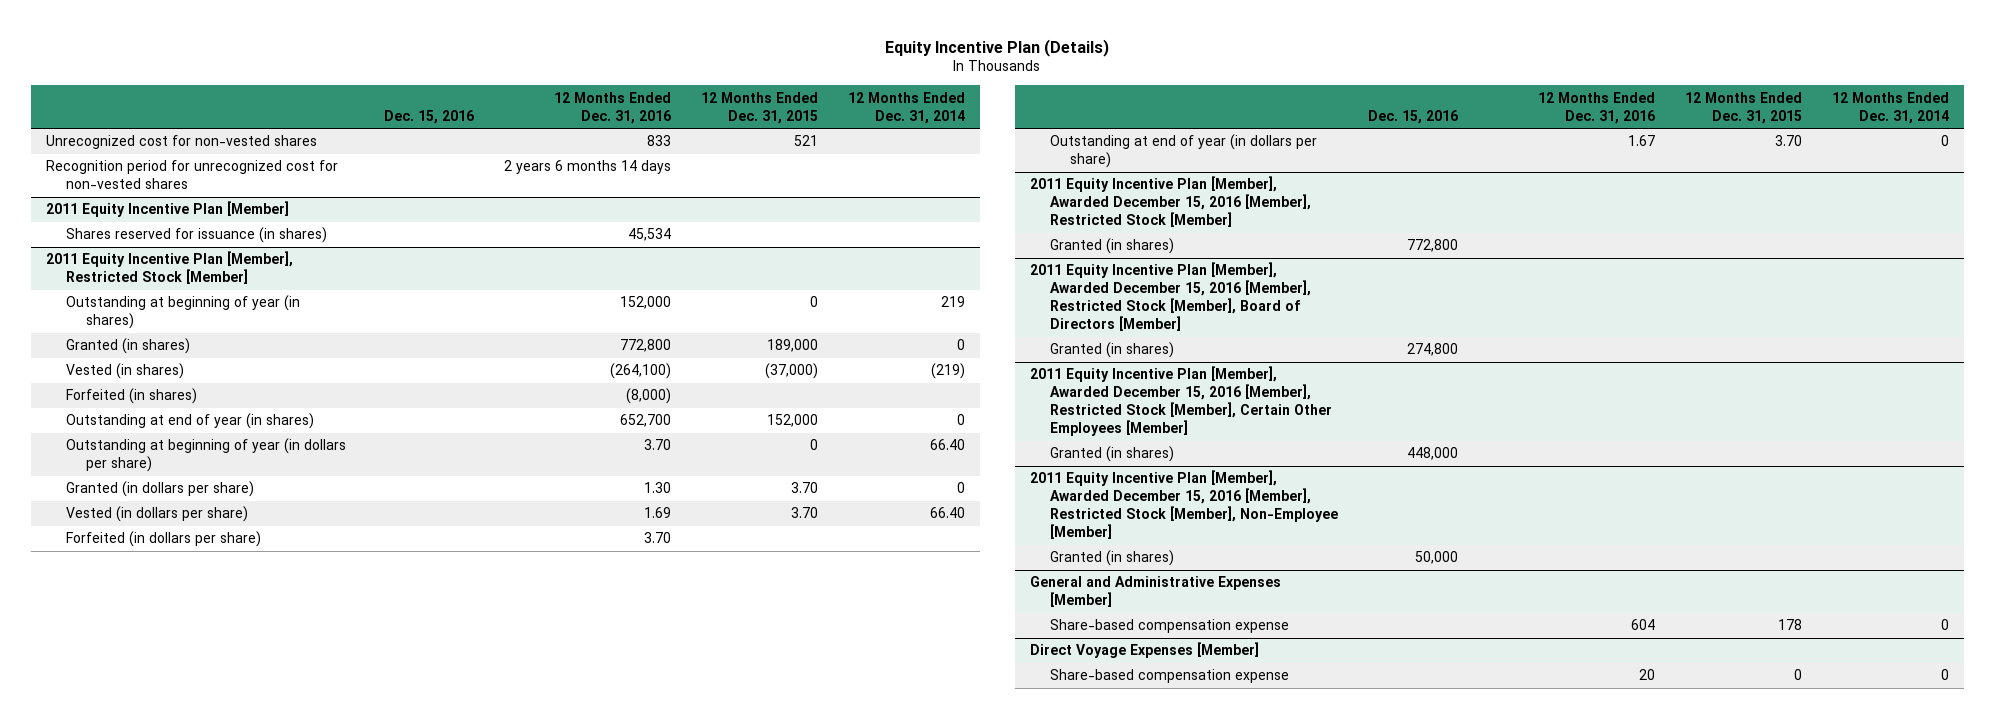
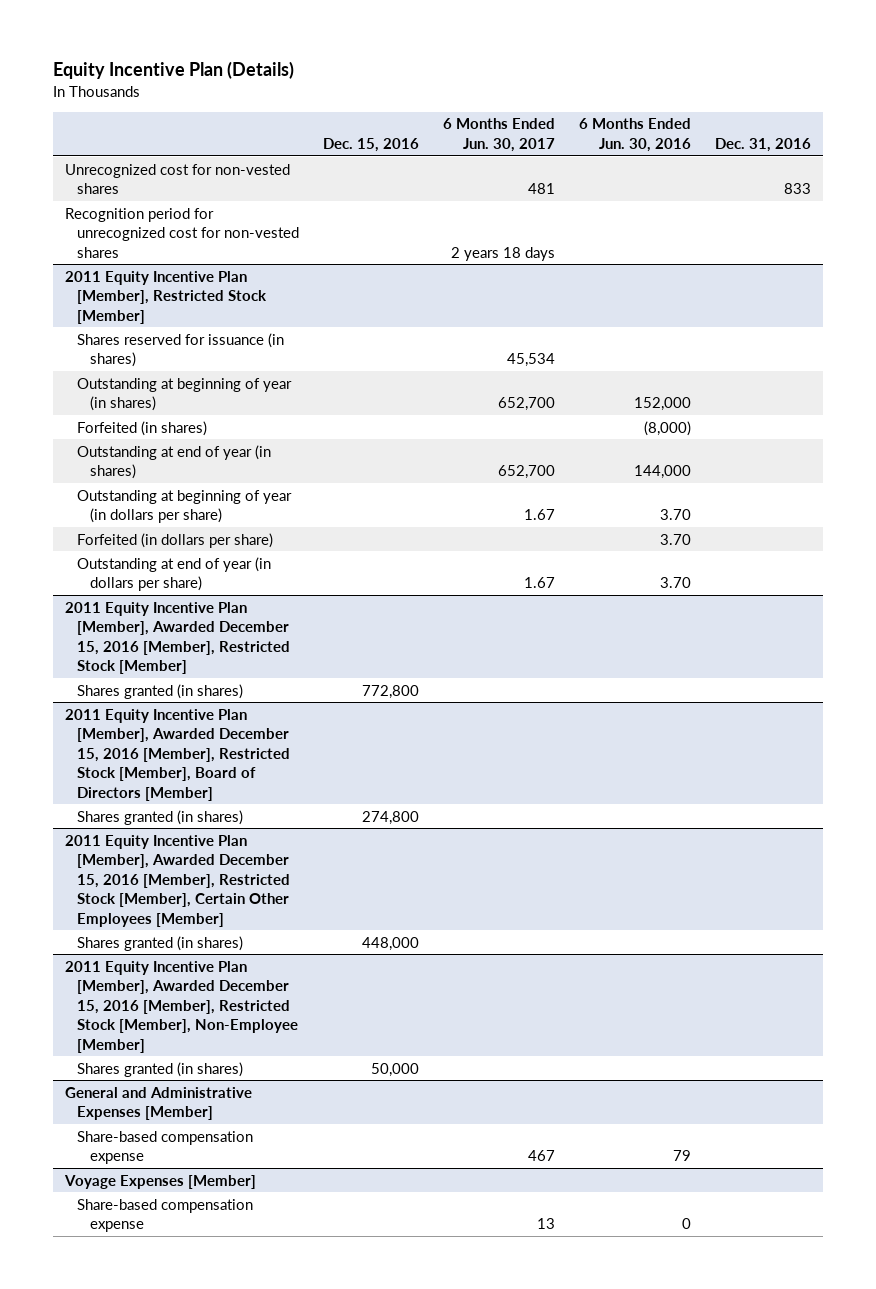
- | Dec. 15, 2016 | 12 Months Ended Dec. 31, 2016 | 12 Months Ended Dec. 31, 2015 | 12 Months Ended Dec. 31, 2014
+ | Dec. 15, 2016 | 6 Months Ended Jun. 30, 2017 | 6 Months Ended Jun. 30, 2016 | Dec. 31, 2016
- 2011 Equity Incentive Plan [Member]
- Shares reserved for issuance (in shares) | | 45,534 | |
@ 2011 Equity Incentive Plan [Member], Restricted Stock [Member]
+ Shares reserved for issuance (in shares) | | 45,534 | |
- Granted (in shares) | | 772,800 | 189,000 | 0
- Vested (in shares) | | (264,100) | (37,000) | (219)
- Granted (in dollars per share) | | 1.30 | 3.70 | 0
- Vested (in dollars per share) | | 1.69 | 3.70 | 66.40
@ 2011 Equity Incentive Plan [Member], Awarded December 15, 2016 [Member], Restricted Stock [Member]
- Granted (in shares) | 772,800 | | |
+ Shares granted (in shares) | 772,800 | | |
@ 2011 Equity Incentive Plan [Member], Awarded December 15, 2016 [Member], Restricted Stock [Member], Board of Directors [Member]
- Granted (in shares) | 274,800 | | |
+ Shares granted (in shares) | 274,800 | | |
@ 2011 Equity Incentive Plan [Member], Awarded December 15, 2016 [Member], Restricted Stock [Member], Certain Other Employees [Member]
- Granted (in shares) | 448,000 | | |
+ Shares granted (in shares) | 448,000 | | |
@ 2011 Equity Incentive Plan [Member], Awarded December 15, 2016 [Member], Restricted Stock [Member], Non-Employee [Member]
- Granted (in shares) | 50,000 | | |
+ Shares granted (in shares) | 50,000 | | |
- Direct Voyage Expenses [Member]
- Share-based compensation expense | | 20 | 0 | 0
+ Voyage Expenses [Member]
+ Share-based compensation expense | | 13 | 0 |

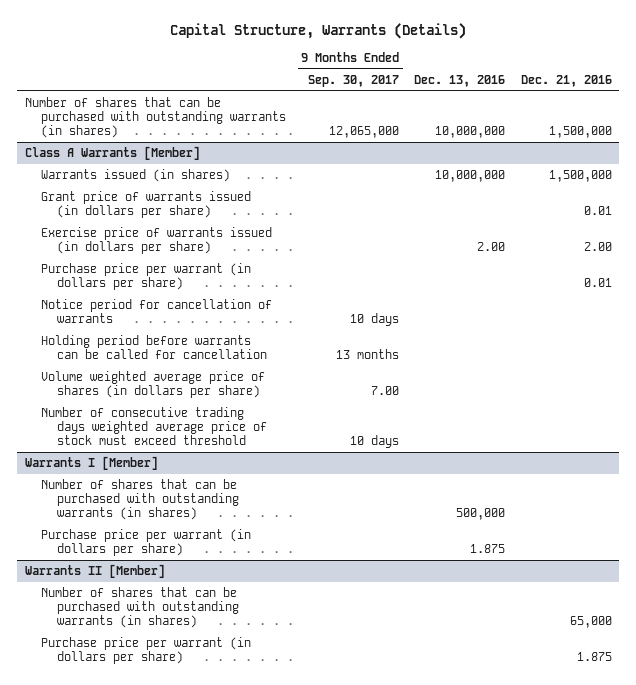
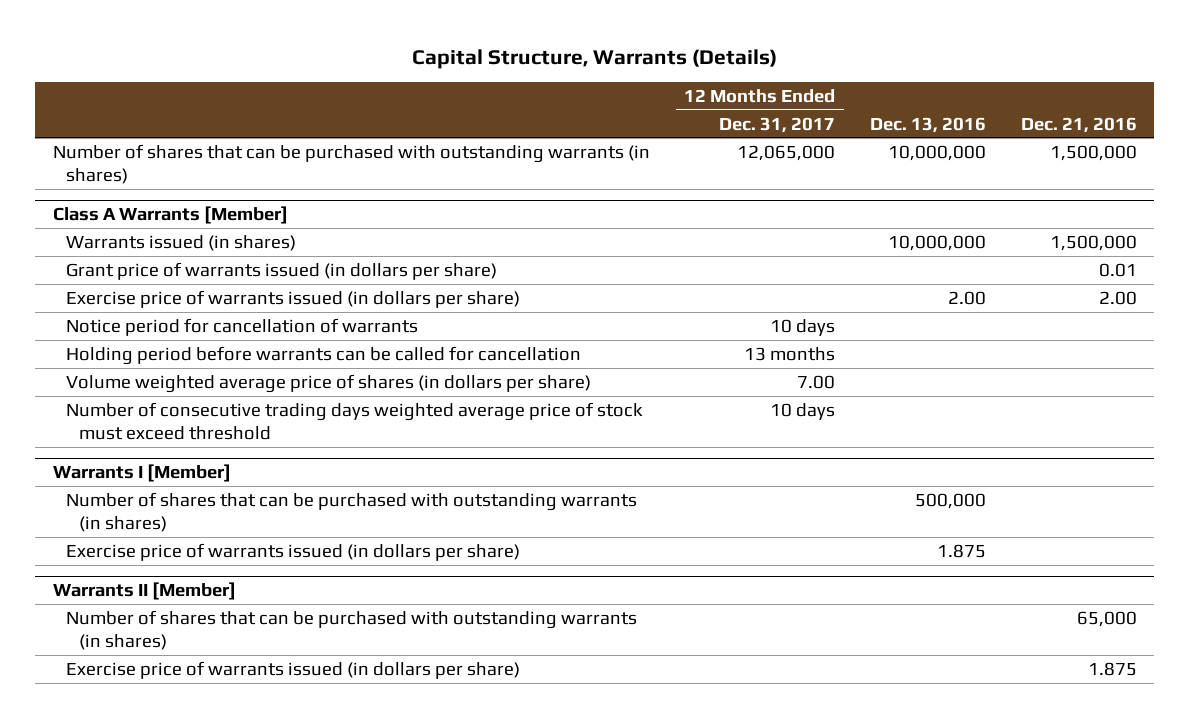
- | 9 Months Ended Sep. 30, 2017 | Dec. 13, 2016 | Dec. 21, 2016
+ | 12 Months Ended Dec. 31, 2017 | Dec. 13, 2016 | Dec. 21, 2016
@ Class A Warrants [Member]
- Purchase price per warrant (in dollars per share) | | | 0.01
@ Warrants I [Member]
- Purchase price per warrant (in dollars per share) | | 1.875 |
+ Exercise price of warrants issued (in dollars per share) | | 1.875 |
@ Warrants II [Member]
- Purchase price per warrant (in dollars per share) | | | 1.875
+ Exercise price of warrants issued (in dollars per share) | | | 1.875

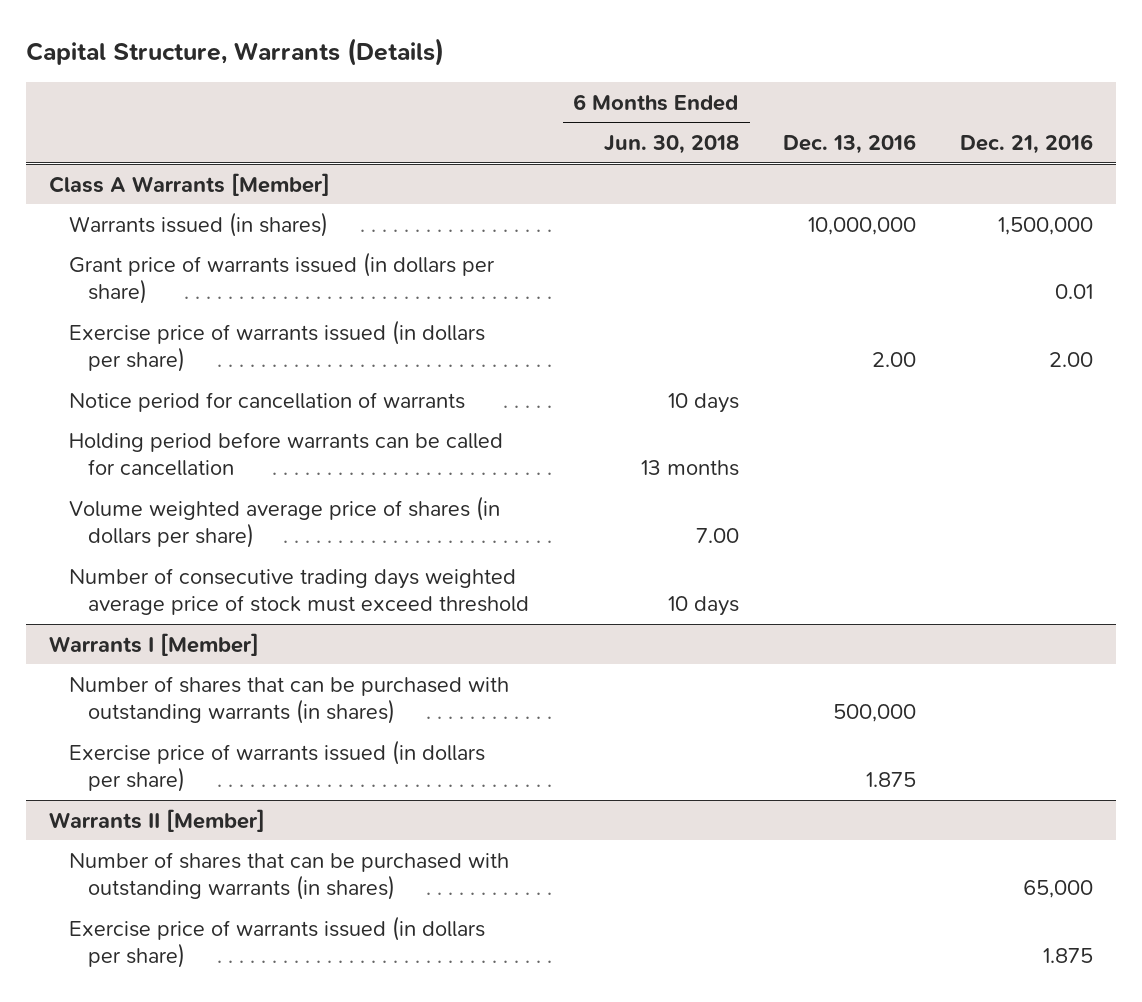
- | 12 Months Ended Dec. 31, 2017 | Dec. 13, 2016 | Dec. 21, 2016
+ | 6 Months Ended Jun. 30, 2018 | Dec. 13, 2016 | Dec. 21, 2016
- Number of shares that can be purchased with outstanding warrants (in shares) | 12,065,000 | 10,000,000 | 1,500,000

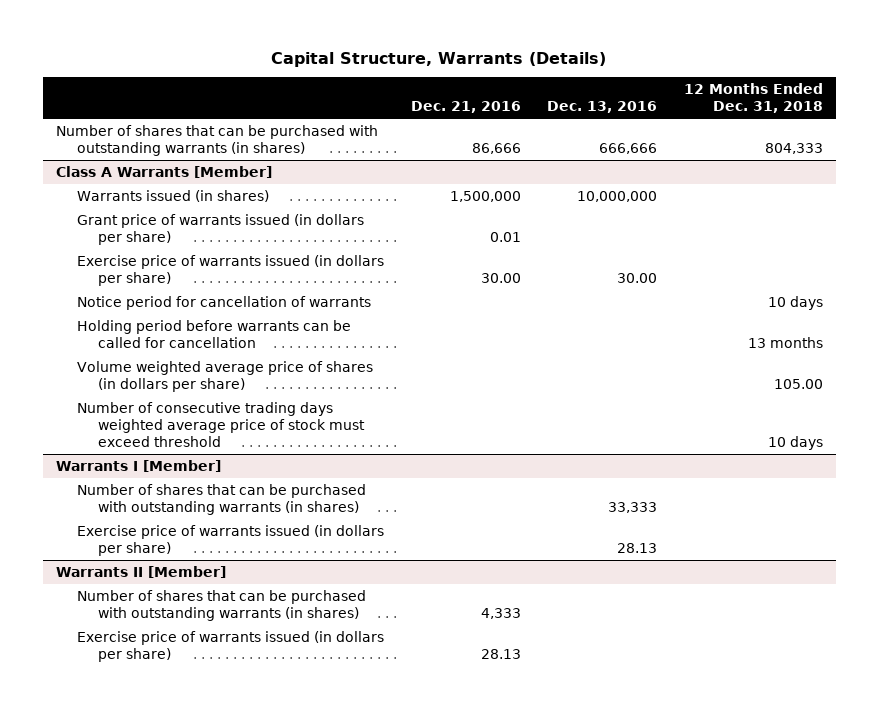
- | 6 Months Ended Jun. 30, 2018 | Dec. 13, 2016 | Dec. 21, 2016
+ | Dec. 21, 2016 | Dec. 13, 2016 | 12 Months Ended Dec. 31, 2018
+ Number of shares that can be purchased with outstanding warrants (in shares) | 86,666 | 666,666 | 804,333
@ Class A Warrants [Member]
- Exercise price of warrants issued (in dollars per share) | | 2.00 | 2.00
+ Exercise price of warrants issued (in dollars per share) | 30.00 | 30.00 |
@ Warrants I [Member]
- Number of shares that can be purchased with outstanding warrants (in shares) | | 500,000 |
- Exercise price of warrants issued (in dollars per share) | | 1.875 |
+ Number of shares that can be purchased with outstanding warrants (in shares) | | 33,333 |
+ Exercise price of warrants issued (in dollars per share) | | 28.13 |
@ Warrants II [Member]
- Number of shares that can be purchased with outstanding warrants (in shares) | | | 65,000
- Exercise price of warrants issued (in dollars per share) | | | 1.875
+ Number of shares that can be purchased with outstanding warrants (in shares) | 4,333 | |
+ Exercise price of warrants issued (in dollars per share) | 28.13 | |

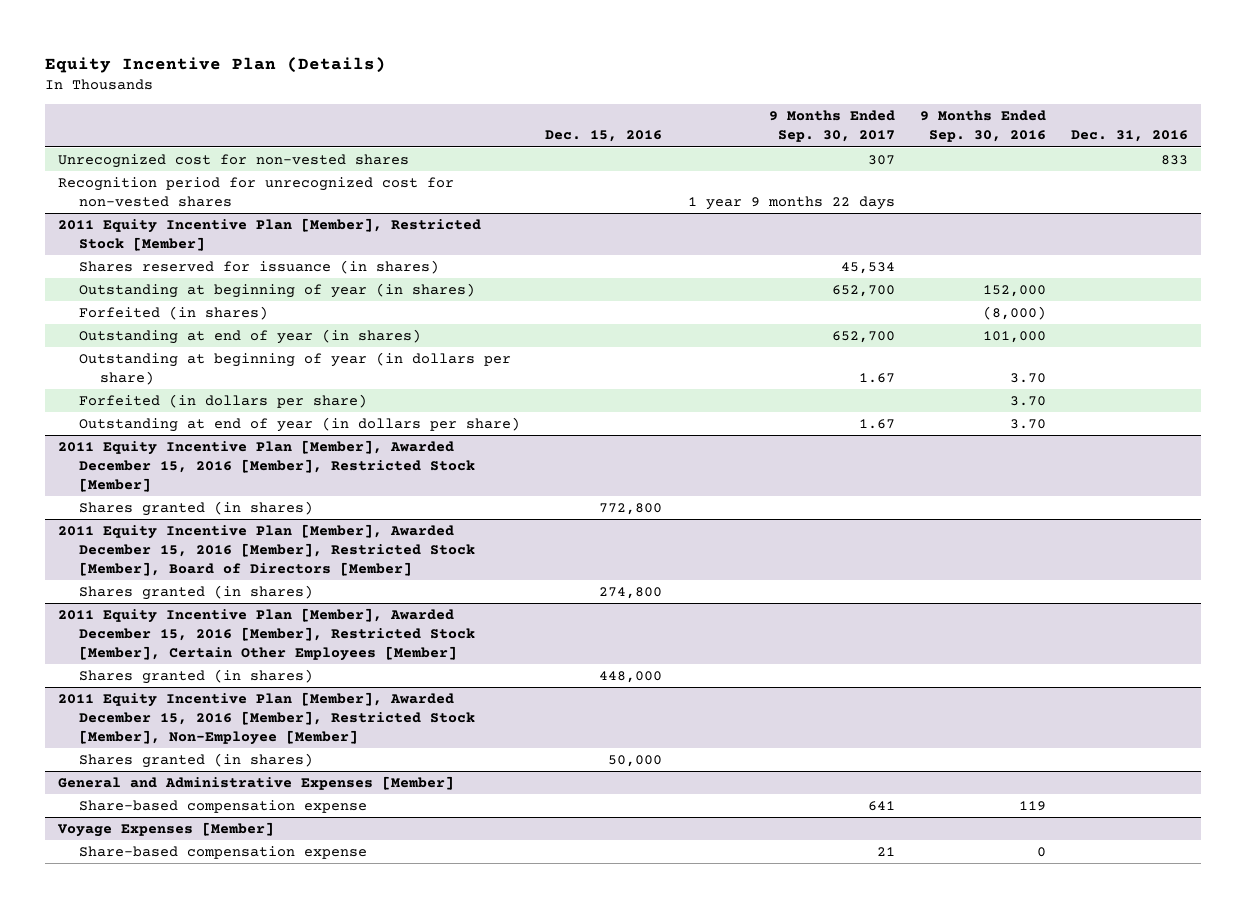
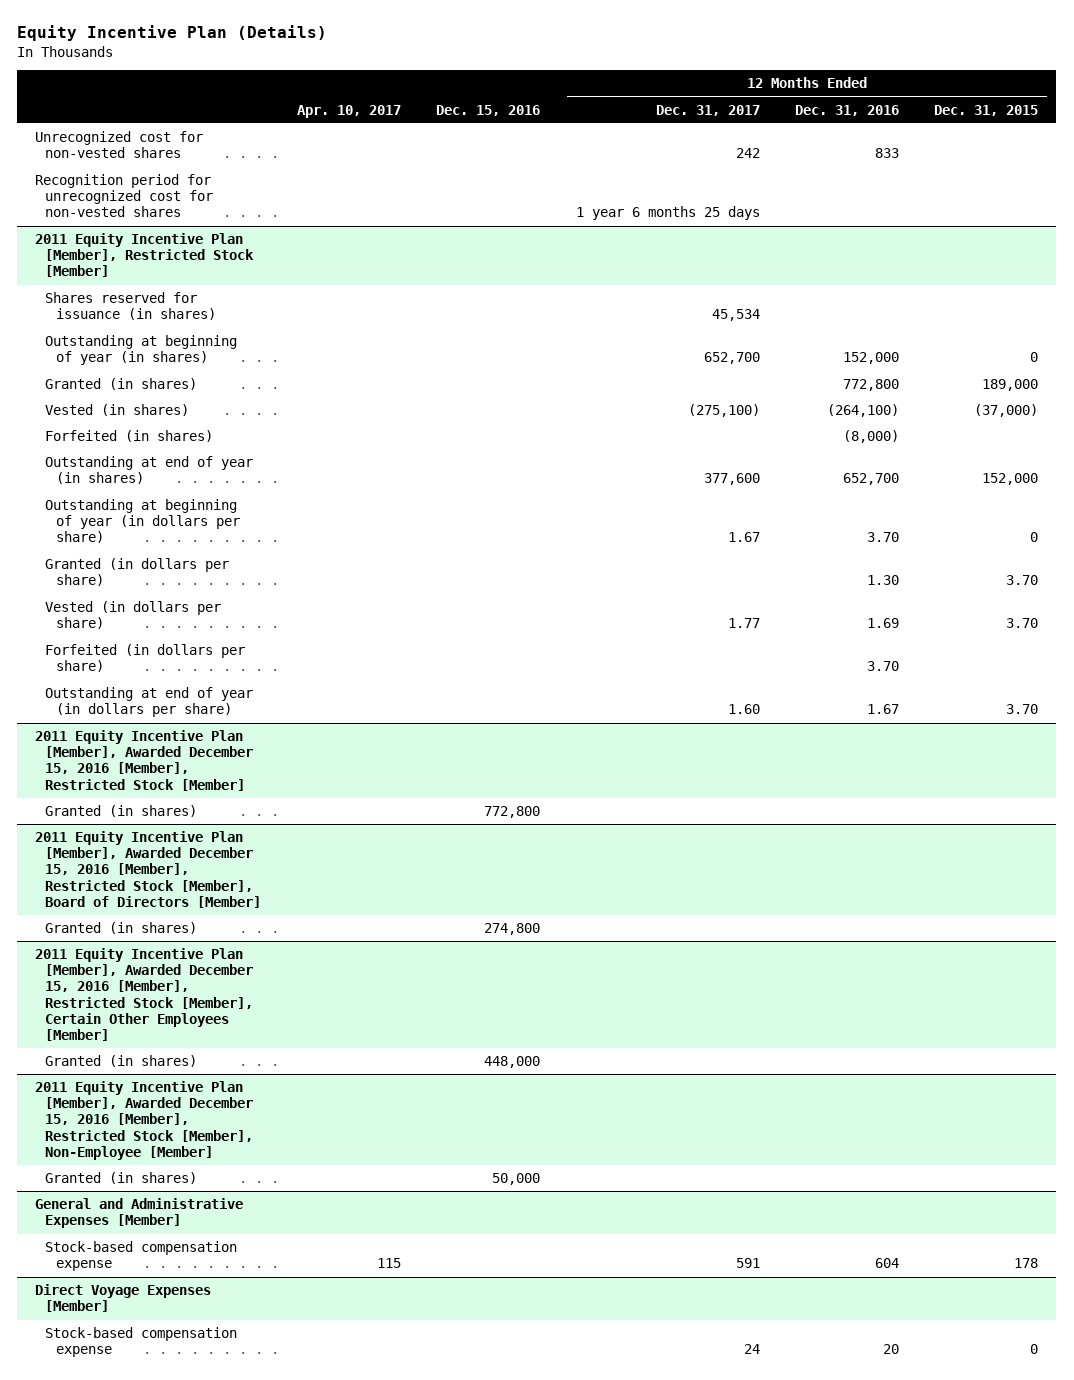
- | Dec. 15, 2016 | 9 Months Ended Sep. 30, 2017 | 9 Months Ended Sep. 30, 2016 | Dec. 31, 2016
+ | Apr. 10, 2017 | Dec. 15, 2016 | 12 Months Ended Dec. 31, 2017 | 12 Months Ended Dec. 31, 2016 | 12 Months Ended Dec. 31, 2015
@ 2011 Equity Incentive Plan [Member], Restricted Stock [Member]
+ Granted (in shares) | | | | 772,800 | 189,000
+ Vested (in shares) | | | (275,100) | (264,100) | (37,000)
+ Granted (in dollars per share) | | | | 1.30 | 3.70
+ Vested (in dollars per share) | | | 1.77 | 1.69 | 3.70
@ 2011 Equity Incentive Plan [Member], Awarded December 15, 2016 [Member], Restricted Stock [Member]
- Shares granted (in shares) | 772,800 | | |
+ Granted (in shares) | | 772,800 | | |
@ 2011 Equity Incentive Plan [Member], Awarded December 15, 2016 [Member], Restricted Stock [Member], Board of Directors [Member]
- Shares granted (in shares) | 274,800 | | |
+ Granted (in shares) | | 274,800 | | |
@ 2011 Equity Incentive Plan [Member], Awarded December 15, 2016 [Member], Restricted Stock [Member], Certain Other Employees [Member]
- Shares granted (in shares) | 448,000 | | |
+ Granted (in shares) | | 448,000 | | |
@ 2011 Equity Incentive Plan [Member], Awarded December 15, 2016 [Member], Restricted Stock [Member], Non-Employee [Member]
- Shares granted (in shares) | 50,000 | | |
+ Granted (in shares) | | 50,000 | | |
@ General and Administrative Expenses [Member]
- Share-based compensation expense | | 641 | 119 |
- Voyage Expenses [Member]
- Share-based compensation expense | | 21 | 0 |
@ General and Administrative Expenses [Member]
+ Stock-based compensation expense | 115 | | 591 | 604 | 178
+ Direct Voyage Expenses [Member]
+ Stock-based compensation expense | | | 24 | 20 | 0

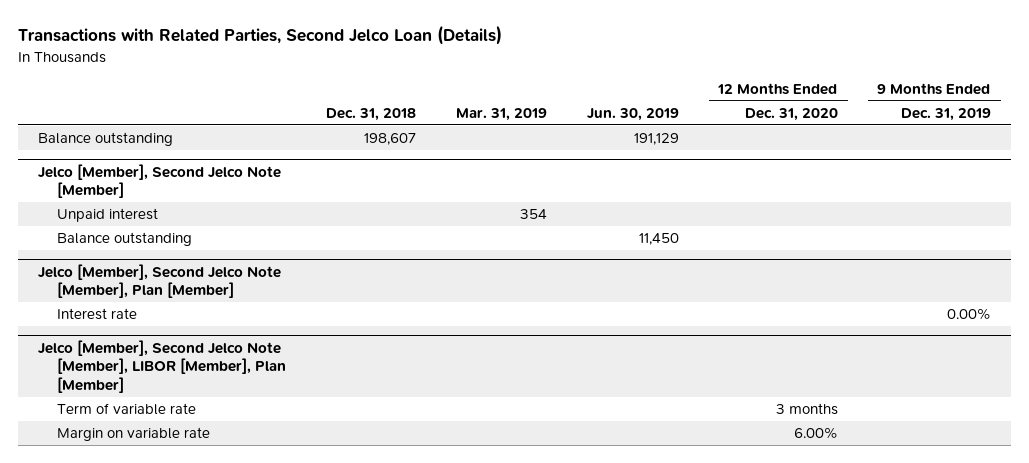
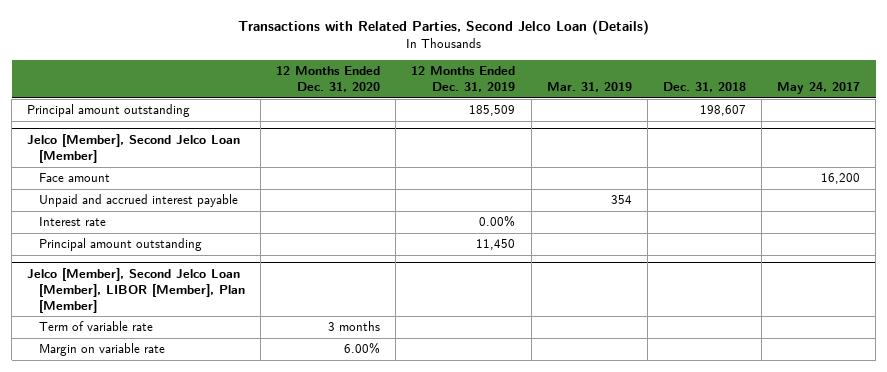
- | Dec. 31, 2018 | Mar. 31, 2019 | Jun. 30, 2019 | 12 Months Ended Dec. 31, 2020 | 9 Months Ended Dec. 31, 2019
+ | 12 Months Ended Dec. 31, 2020 | 12 Months Ended Dec. 31, 2019 | Mar. 31, 2019 | Dec. 31, 2018 | May 24, 2017
- Balance outstanding | 198,607 | | 191,129 | |
- Jelco [Member], Second Jelco Note [Member]
- Unpaid interest | | 354 | | |
- Balance outstanding | | | 11,450 | |
- Jelco [Member], Second Jelco Note [Member], Plan [Member]
- Interest rate | | | | | 0.00%
- Jelco [Member], Second Jelco Note [Member], LIBOR [Member], Plan [Member]
+ Principal amount outstanding | | 185,509 | | 198,607 |
+ Jelco [Member], Second Jelco Loan [Member]
+ Face amount | | | | | 16,200
+ Unpaid and accrued interest payable | | | 354 | |
+ Interest rate | | 0.00% | | |
+ Principal amount outstanding | | 11,450 | | |
+ Jelco [Member], Second Jelco Loan [Member], LIBOR [Member], Plan [Member]

